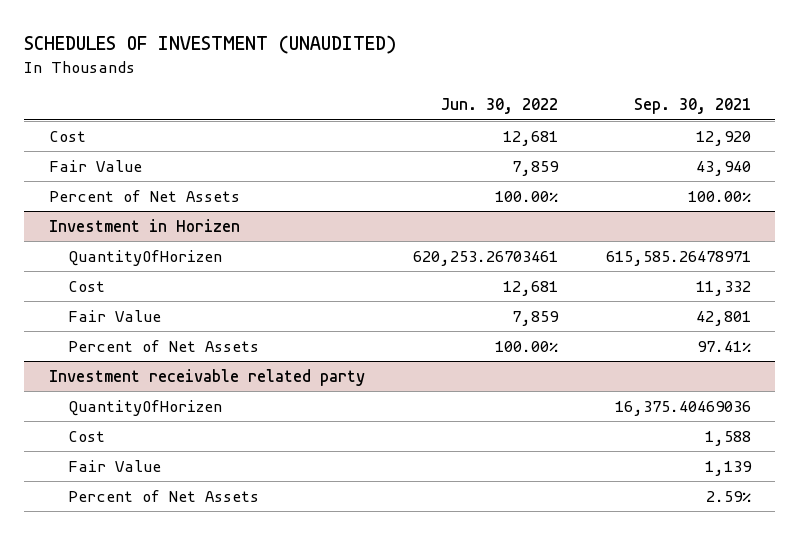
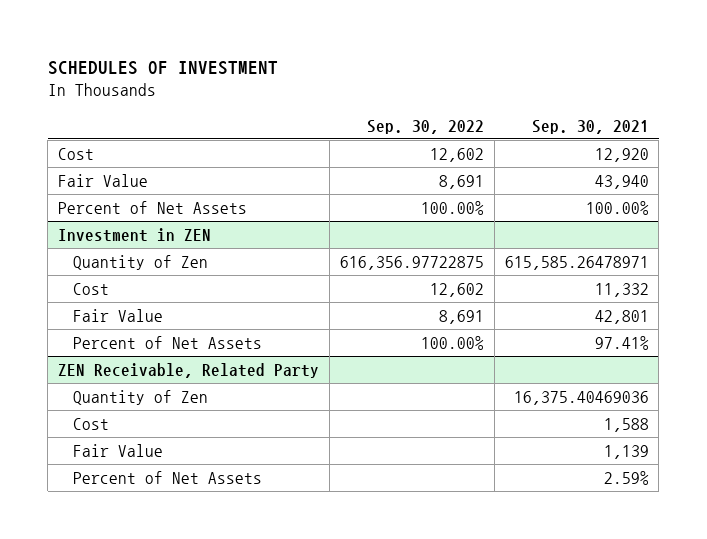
- SCHEDULES OF INVESTMENT (UNAUDITED)
+ SCHEDULES OF INVESTMENT
- | Jun. 30, 2022 | Sep. 30, 2021
+ | Sep. 30, 2022 | Sep. 30, 2021
- Investment in Horizen
- QuantityOfHorizen | 620,253.26703461 | 615,585.26478971
+ Investment in ZEN
+ Quantity of Zen | 616,356.97722875 | 615,585.26478971
- Investment receivable related party
- QuantityOfHorizen | | 16,375.40469036
+ ZEN Receivable, Related Party
+ Quantity of Zen | | 16,375.40469036

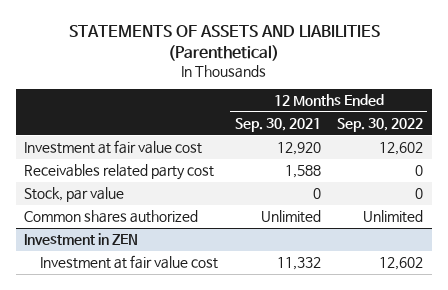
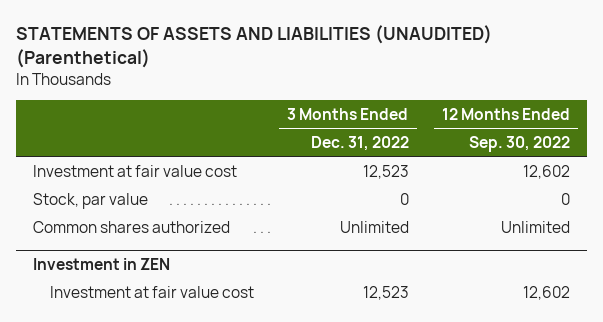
- STATEMENTS OF ASSETS AND LIABILITIES (Parenthetical)
+ STATEMENTS OF ASSETS AND LIABILITIES (UNAUDITED) (Parenthetical)
- | 12 Months Ended Sep. 30, 2021 | 12 Months Ended Sep. 30, 2022
+ | 3 Months Ended Dec. 31, 2022 | 12 Months Ended Sep. 30, 2022
- Receivables related party cost | 1,588 | 0

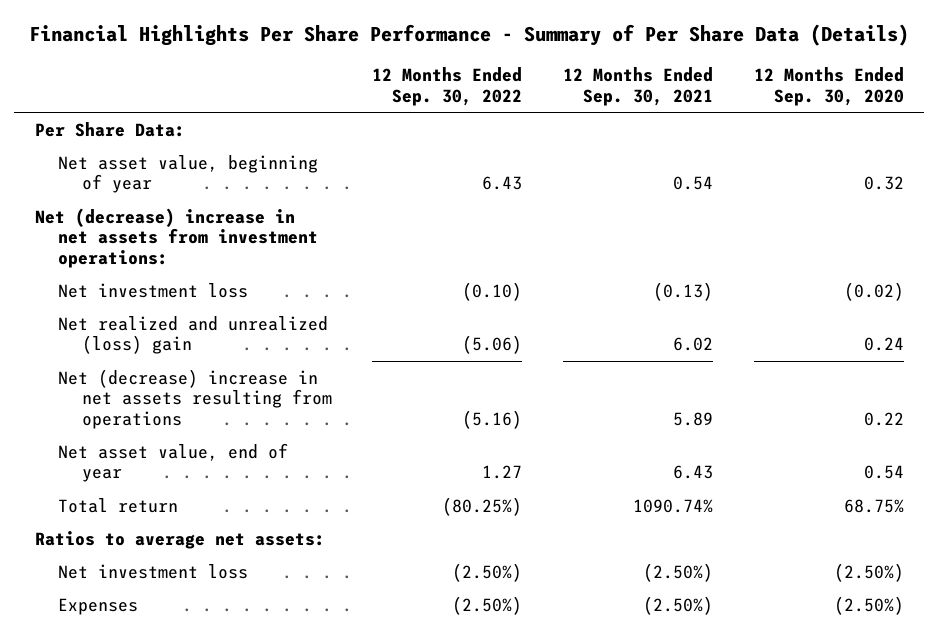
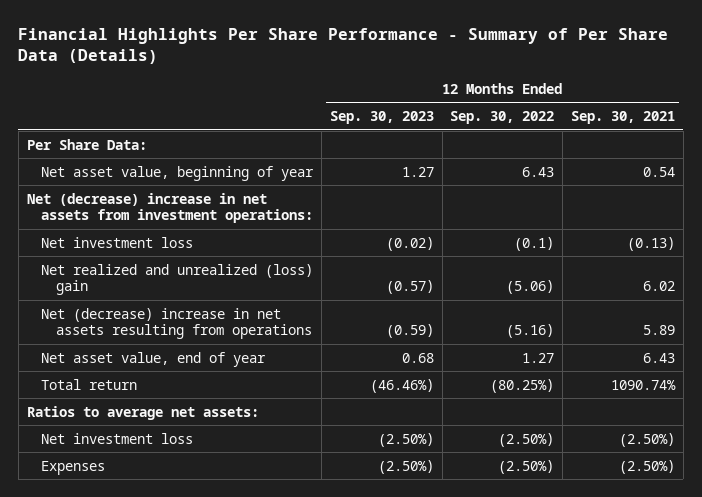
- | 12 Months Ended Sep. 30, 2022 | 12 Months Ended Sep. 30, 2021 | 12 Months Ended Sep. 30, 2020
+ | 12 Months Ended Sep. 30, 2023 | 12 Months Ended Sep. 30, 2022 | 12 Months Ended Sep. 30, 2021
- Net investment loss | (0.10) | (0.13) | (0.02)
+ Net investment loss | (0.02) | (0.1) | (0.13)

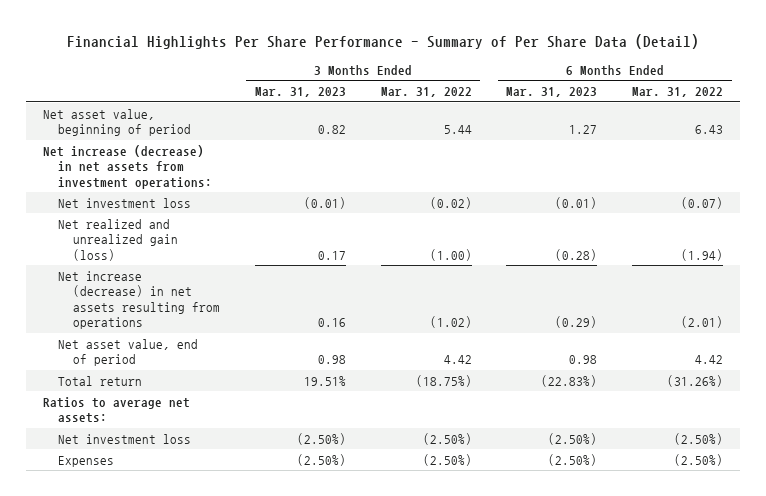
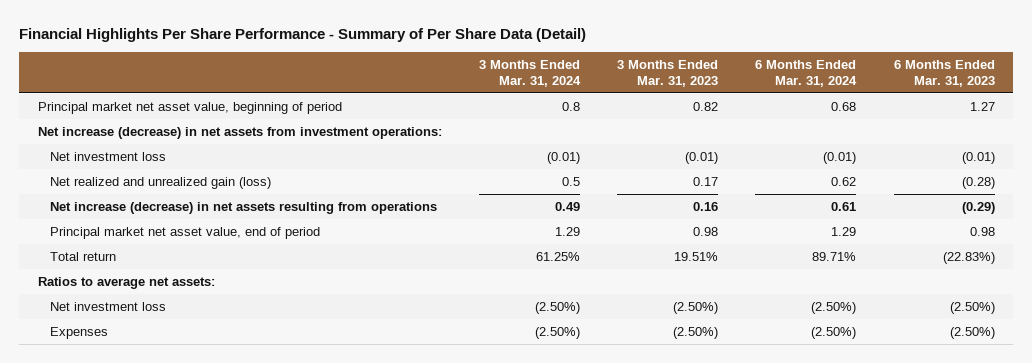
- | 3 Months Ended Mar. 31, 2023 | 3 Months Ended Mar. 31, 2022 | 6 Months Ended Mar. 31, 2023 | 6 Months Ended Mar. 31, 2022
+ | 3 Months Ended Mar. 31, 2024 | 3 Months Ended Mar. 31, 2023 | 6 Months Ended Mar. 31, 2024 | 6 Months Ended Mar. 31, 2023
- Net asset value, beginning of period | 0.82 | 5.44 | 1.27 | 6.43
+ Principal market net asset value, beginning of period | 0.8 | 0.82 | 0.68 | 1.27
- Net asset value, end of period | 0.98 | 4.42 | 0.98 | 4.42
+ Principal market net asset value, end of period | 1.29 | 0.98 | 1.29 | 0.98

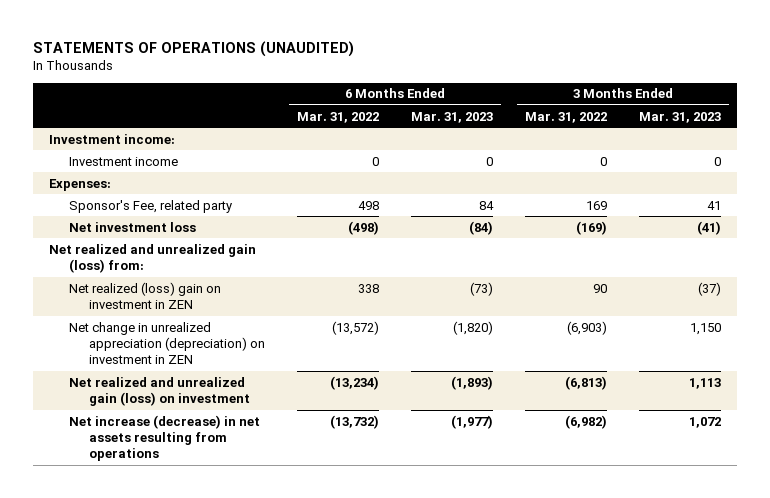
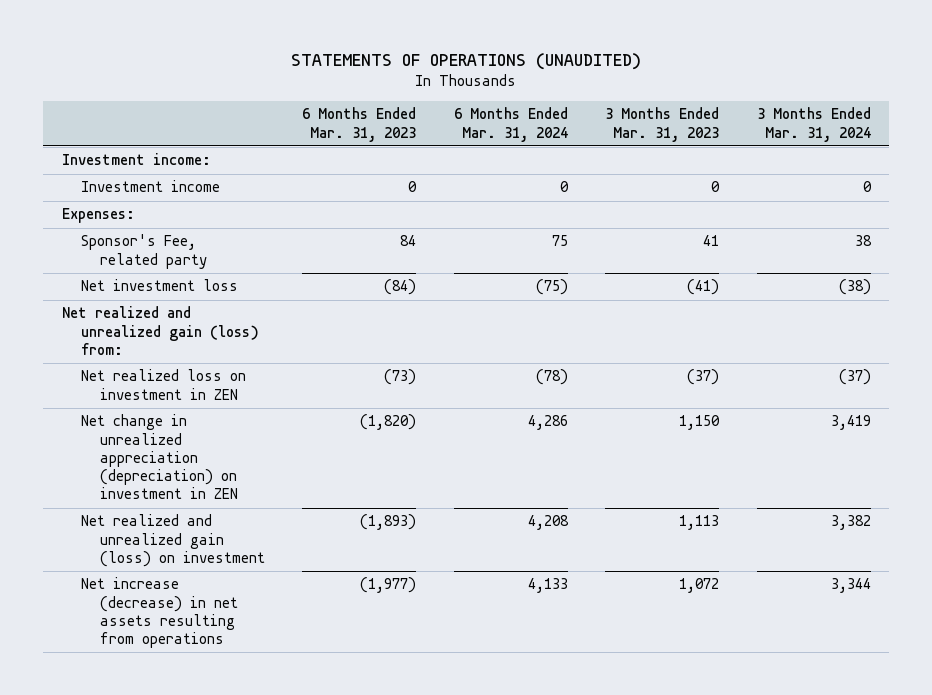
- | 6 Months Ended Mar. 31, 2022 | 6 Months Ended Mar. 31, 2023 | 3 Months Ended Mar. 31, 2022 | 3 Months Ended Mar. 31, 2023
+ | 6 Months Ended Mar. 31, 2023 | 6 Months Ended Mar. 31, 2024 | 3 Months Ended Mar. 31, 2023 | 3 Months Ended Mar. 31, 2024
- Net realized (loss) gain on investment in ZEN | 338 | (73) | 90 | (37)
+ Net realized loss on investment in ZEN | (73) | (78) | (37) | (37)

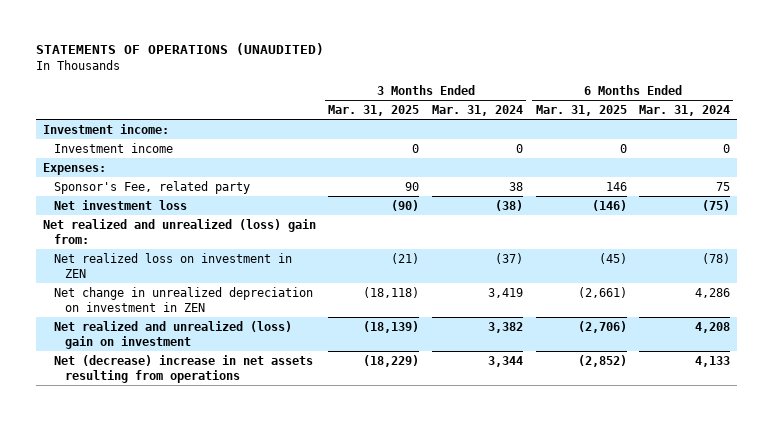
- | 6 Months Ended Mar. 31, 2023 | 6 Months Ended Mar. 31, 2024 | 3 Months Ended Mar. 31, 2023 | 3 Months Ended Mar. 31, 2024
+ | 3 Months Ended Mar. 31, 2025 | 3 Months Ended Mar. 31, 2024 | 6 Months Ended Mar. 31, 2025 | 6 Months Ended Mar. 31, 2024
- Net realized and unrealized gain (loss) from:
+ Net realized and unrealized (loss) gain from:
- Net change in unrealized appreciation (depreciation) on investment in ZEN | (1,820) | 4,286 | 1,150 | 3,419
- Net realized and unrealized gain (loss) on investment | (1,893) | 4,208 | 1,113 | 3,382
- Net increase (decrease) in net assets resulting from operations | (1,977) | 4,133 | 1,072 | 3,344
+ Net change in unrealized depreciation on investment in ZEN | (18,118) | 3,419 | (2,661) | 4,286
+ Net realized and unrealized (loss) gain on investment | (18,139) | 3,382 | (2,706) | 4,208
+ Net (decrease) increase in net assets resulting from operations | (18,229) | 3,344 | (2,852) | 4,133

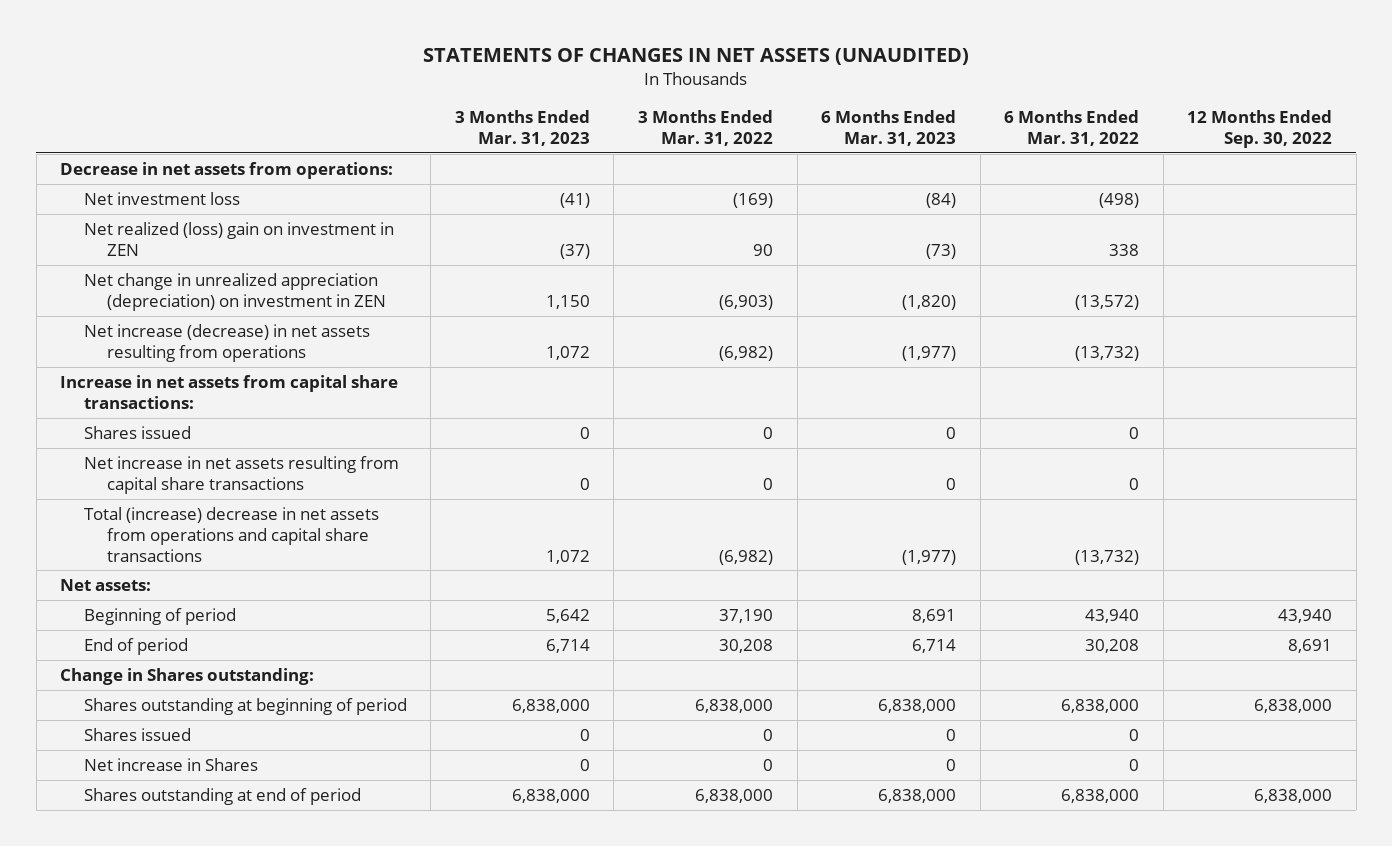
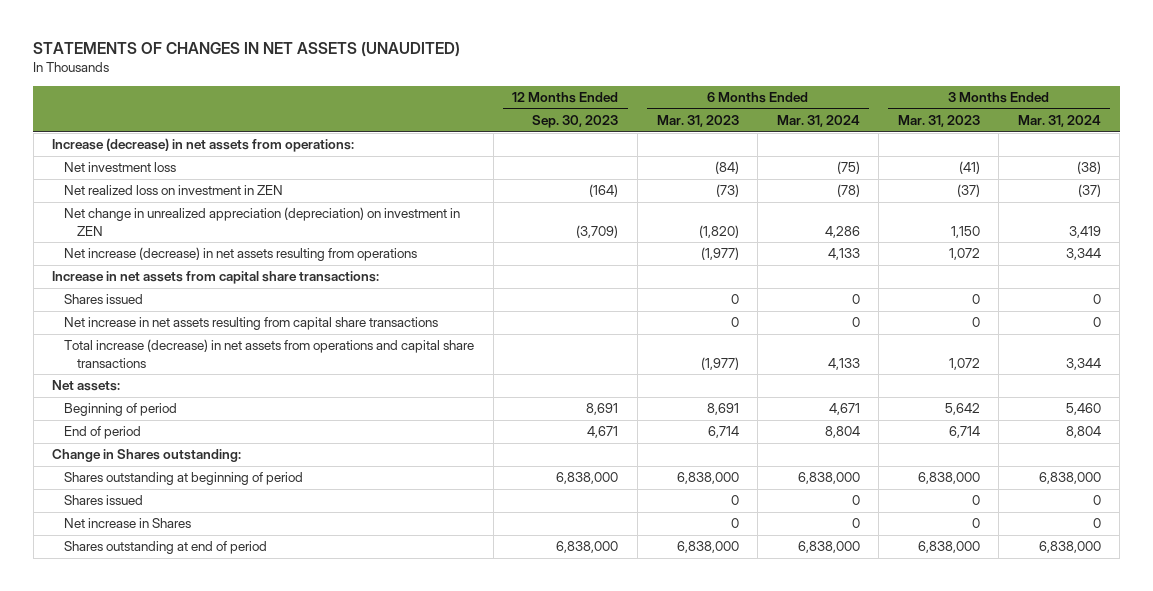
- | 3 Months Ended Mar. 31, 2023 | 3 Months Ended Mar. 31, 2022 | 6 Months Ended Mar. 31, 2023 | 6 Months Ended Mar. 31, 2022 | 12 Months Ended Sep. 30, 2022
+ | 12 Months Ended Sep. 30, 2023 | 6 Months Ended Mar. 31, 2023 | 6 Months Ended Mar. 31, 2024 | 3 Months Ended Mar. 31, 2023 | 3 Months Ended Mar. 31, 2024
- Decrease in net assets from operations:
+ Increase (decrease) in net assets from operations:
- Net realized (loss) gain on investment in ZEN | (37) | 90 | (73) | 338 |
+ Net realized loss on investment in ZEN | (164) | (73) | (78) | (37) | (37)
- Total (increase) decrease in net assets from operations and capital share transactions | 1,072 | (6,982) | (1,977) | (13,732) |
+ Total increase (decrease) in net assets from operations and capital share transactions | | (1,977) | 4,133 | 1,072 | 3,344

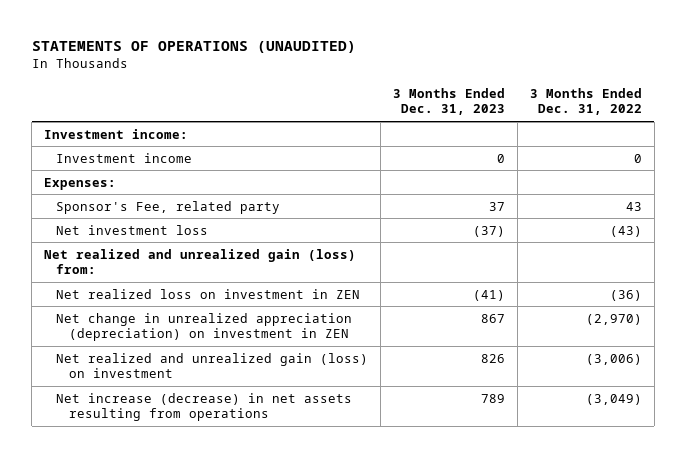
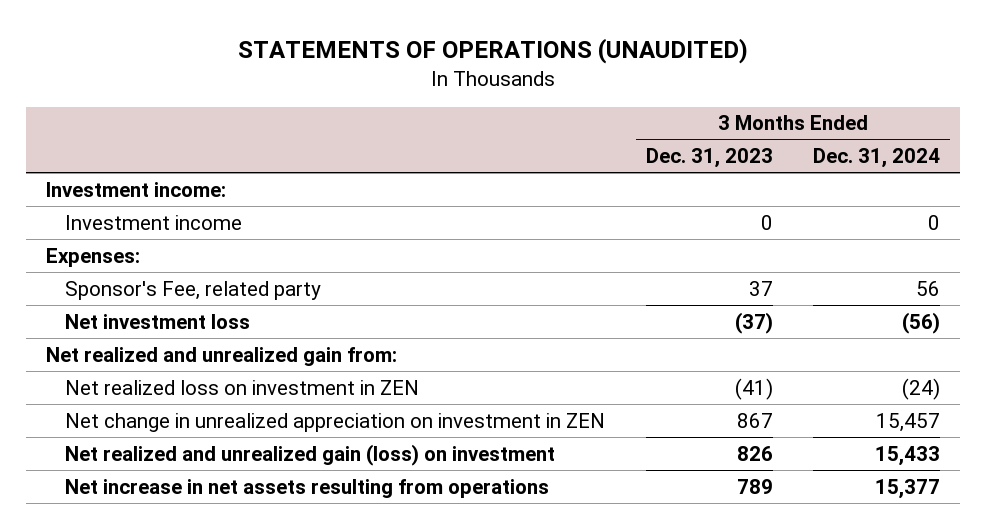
- | 3 Months Ended Dec. 31, 2023 | 3 Months Ended Dec. 31, 2022
+ | 3 Months Ended Dec. 31, 2023 | 3 Months Ended Dec. 31, 2024
- Net realized and unrealized gain (loss) from:
+ Net realized and unrealized gain from:
- Net change in unrealized appreciation (depreciation) on investment in ZEN | 867 | (2,970)
+ Net change in unrealized appreciation on investment in ZEN | 867 | 15,457
- Net increase (decrease) in net assets resulting from operations | 789 | (3,049)
+ Net increase in net assets resulting from operations | 789 | 15,377

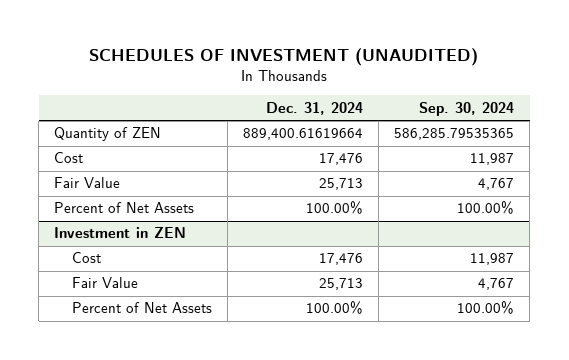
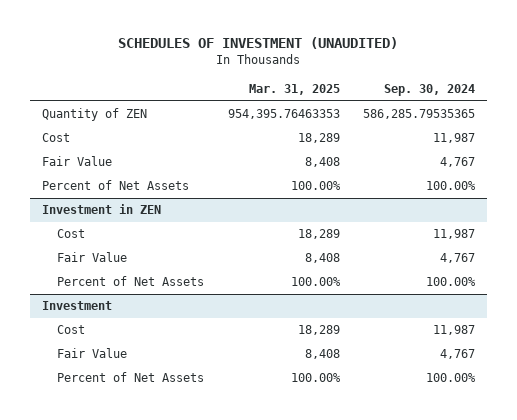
- | Dec. 31, 2024 | Sep. 30, 2024
+ | Mar. 31, 2025 | Sep. 30, 2024
+ Investment
+ Cost | 18,289 | 11,987
+ Fair Value | 8,408 | 4,767
+ Percent of Net Assets | 100.00% | 100.00%

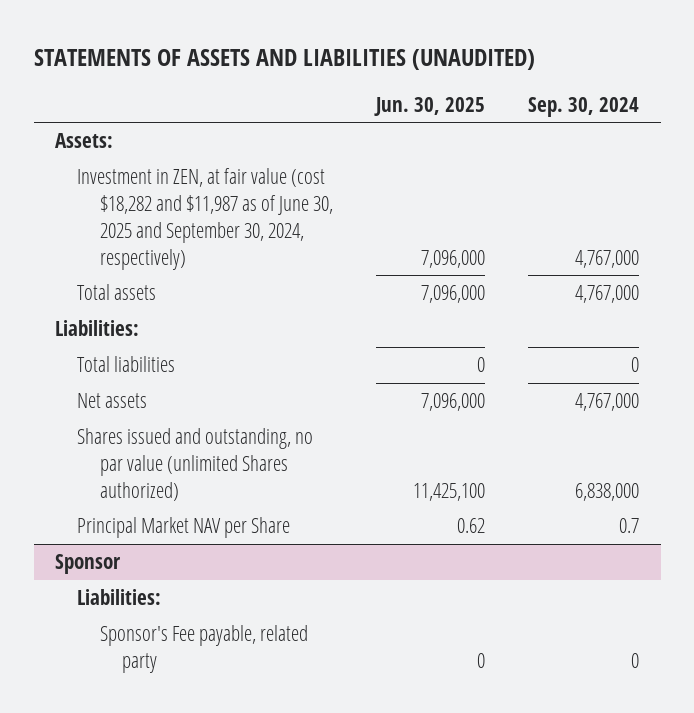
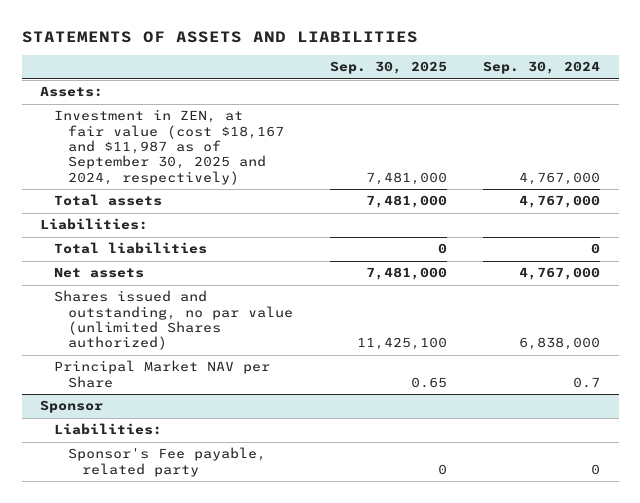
- STATEMENTS OF ASSETS AND LIABILITIES (UNAUDITED)
+ STATEMENTS OF ASSETS AND LIABILITIES
- | Jun. 30, 2025 | Sep. 30, 2024
+ | Sep. 30, 2025 | Sep. 30, 2024
- Investment in ZEN, at fair value (cost $18,282 and $11,987 as of June 30, 2025 and September 30, 2024, respectively) | 7,096,000 | 4,767,000
+ Investment in ZEN, at fair value (cost $18,167 and $11,987 as of September 30, 2025 and 2024, respectively) | 7,481,000 | 4,767,000

